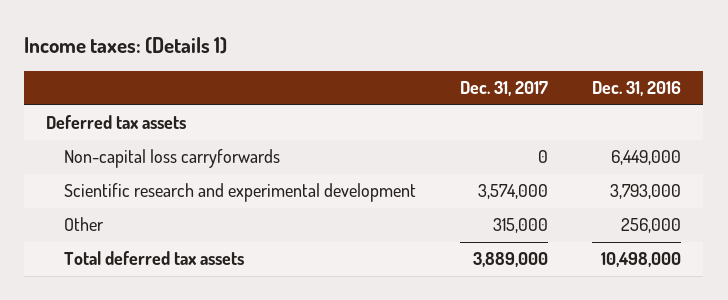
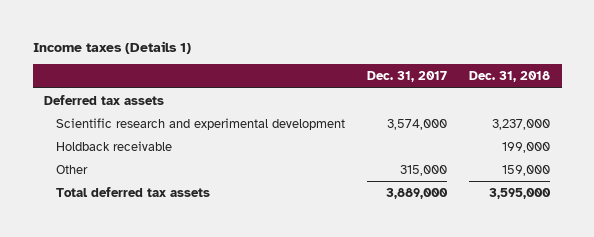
- Income taxes: (Details 1)
+ Income taxes (Details 1)
- | Dec. 31, 2017 | Dec. 31, 2016
+ | Dec. 31, 2017 | Dec. 31, 2018
- Non-capital loss carryforwards | 0 | 6,449,000
+ Holdback receivable | | 199,000

